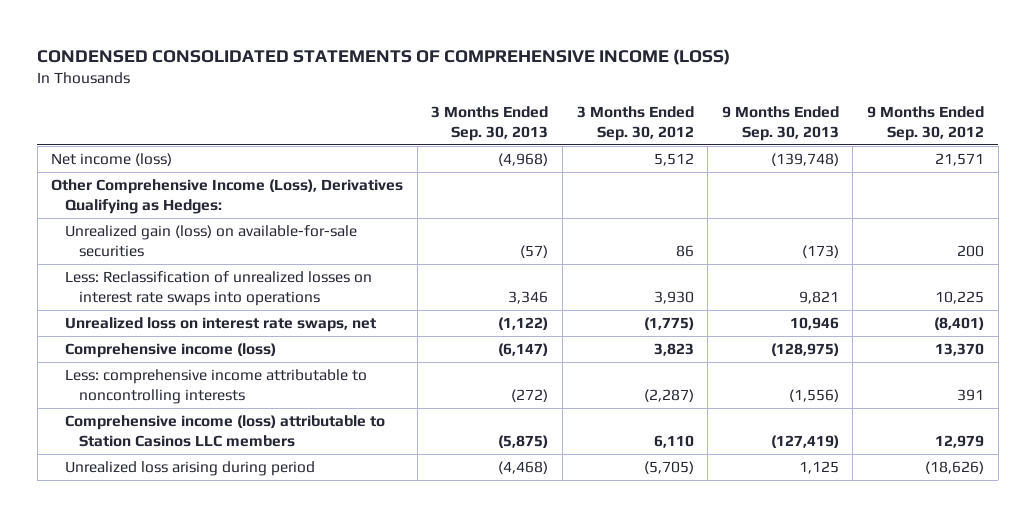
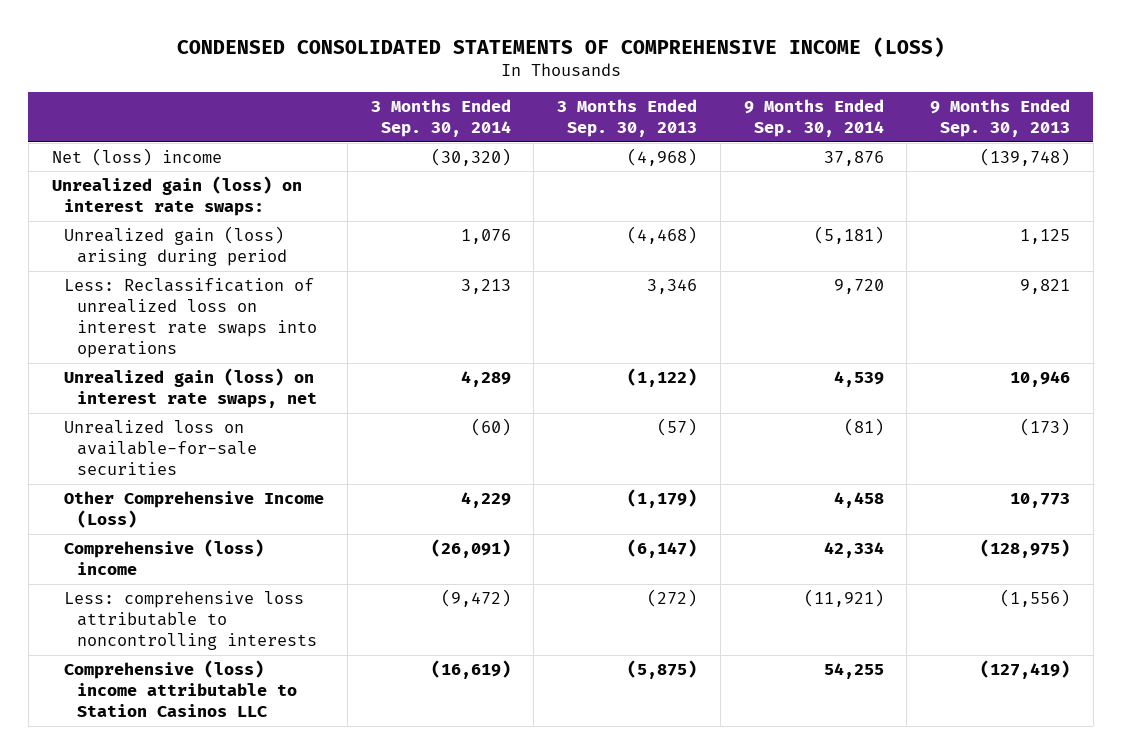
- | 3 Months Ended Sep. 30, 2013 | 3 Months Ended Sep. 30, 2012 | 9 Months Ended Sep. 30, 2013 | 9 Months Ended Sep. 30, 2012
+ | 3 Months Ended Sep. 30, 2014 | 3 Months Ended Sep. 30, 2013 | 9 Months Ended Sep. 30, 2014 | 9 Months Ended Sep. 30, 2013
- Net income (loss) | (4,968) | 5,512 | (139,748) | 21,571
- Other Comprehensive Income (Loss), Derivatives Qualifying as Hedges:
- Unrealized gain (loss) on available-for-sale securities | (57) | 86 | (173) | 200
- Less: Reclassification of unrealized losses on interest rate swaps into operations | 3,346 | 3,930 | 9,821 | 10,225
- Unrealized loss on interest rate swaps, net | (1,122) | (1,775) | 10,946 | (8,401)
- Comprehensive income (loss) | (6,147) | 3,823 | (128,975) | 13,370
- Less: comprehensive income attributable to noncontrolling interests | (272) | (2,287) | (1,556) | 391
- Comprehensive income (loss) attributable to Station Casinos LLC members | (5,875) | 6,110 | (127,419) | 12,979
- Unrealized loss arising during period | (4,468) | (5,705) | 1,125 | (18,626)
+ Net (loss) income | (30,320) | (4,968) | 37,876 | (139,748)
+ Unrealized gain (loss) on interest rate swaps:
+ Unrealized gain (loss) arising during period | 1,076 | (4,468) | (5,181) | 1,125
+ Less: Reclassification of unrealized loss on interest rate swaps into operations | 3,213 | 3,346 | 9,720 | 9,821
+ Unrealized gain (loss) on interest rate swaps, net | 4,289 | (1,122) | 4,539 | 10,946
+ Unrealized loss on available-for-sale securities | (60) | (57) | (81) | (173)
+ Other Comprehensive Income (Loss) | 4,229 | (1,179) | 4,458 | 10,773
+ Comprehensive (loss) income | (26,091) | (6,147) | 42,334 | (128,975)
+ Less: comprehensive loss attributable to noncontrolling interests | (9,472) | (272) | (11,921) | (1,556)
+ Comprehensive (loss) income attributable to Station Casinos LLC | (16,619) | (5,875) | 54,255 | (127,419)

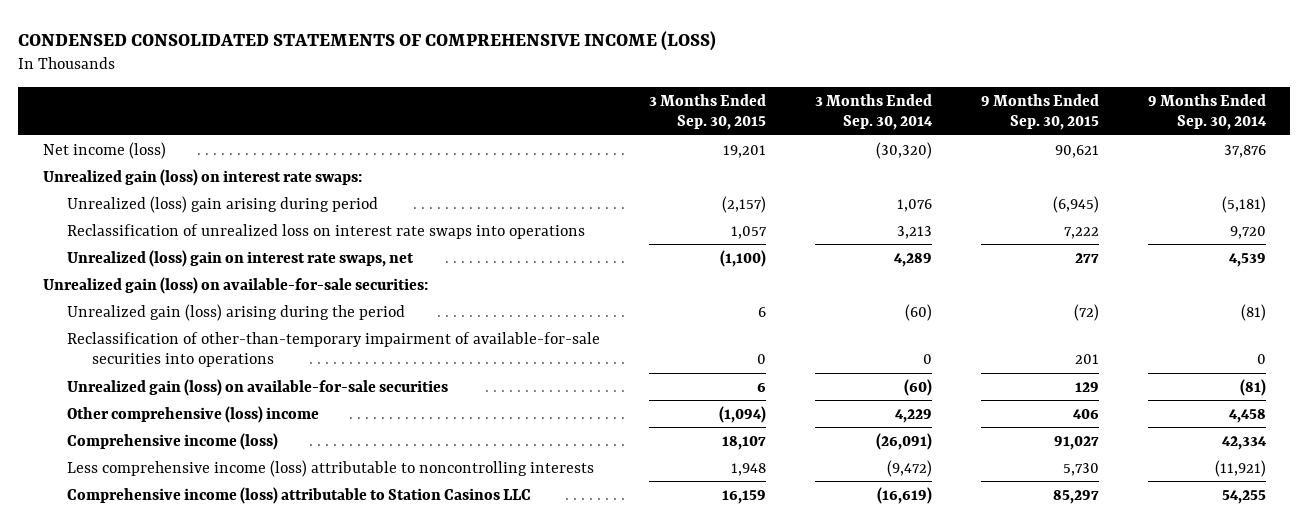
- | 3 Months Ended Sep. 30, 2014 | 3 Months Ended Sep. 30, 2013 | 9 Months Ended Sep. 30, 2014 | 9 Months Ended Sep. 30, 2013
+ | 3 Months Ended Sep. 30, 2015 | 3 Months Ended Sep. 30, 2014 | 9 Months Ended Sep. 30, 2015 | 9 Months Ended Sep. 30, 2014
- Net (loss) income | (30,320) | (4,968) | 37,876 | (139,748)
+ Net income (loss) | 19,201 | (30,320) | 90,621 | 37,876
- Unrealized gain (loss) arising during period | 1,076 | (4,468) | (5,181) | 1,125
- Less: Reclassification of unrealized loss on interest rate swaps into operations | 3,213 | 3,346 | 9,720 | 9,821
- Unrealized gain (loss) on interest rate swaps, net | 4,289 | (1,122) | 4,539 | 10,946
- Unrealized loss on available-for-sale securities | (60) | (57) | (81) | (173)
- Other Comprehensive Income (Loss) | 4,229 | (1,179) | 4,458 | 10,773
- Comprehensive (loss) income | (26,091) | (6,147) | 42,334 | (128,975)
- Less: comprehensive loss attributable to noncontrolling interests | (9,472) | (272) | (11,921) | (1,556)
- Comprehensive (loss) income attributable to Station Casinos LLC | (16,619) | (5,875) | 54,255 | (127,419)
+ Unrealized (loss) gain arising during period | (2,157) | 1,076 | (6,945) | (5,181)
+ Reclassification of unrealized loss on interest rate swaps into operations | 1,057 | 3,213 | 7,222 | 9,720
+ Unrealized (loss) gain on interest rate swaps, net | (1,100) | 4,289 | 277 | 4,539
+ Unrealized gain (loss) on available-for-sale securities:
+ Unrealized gain (loss) arising during the period | 6 | (60) | (72) | (81)
+ Reclassification of other-than-temporary impairment of available-for-sale securities into operations | 0 | 0 | 201 | 0
+ Unrealized gain (loss) on available-for-sale securities | 6 | (60) | 129 | (81)
+ Other comprehensive (loss) income | (1,094) | 4,229 | 406 | 4,458
+ Comprehensive income (loss) | 18,107 | (26,091) | 91,027 | 42,334
+ Less comprehensive income (loss) attributable to noncontrolling interests | 1,948 | (9,472) | 5,730 | (11,921)
+ Comprehensive income (loss) attributable to Station Casinos LLC | 16,159 | (16,619) | 85,297 | 54,255

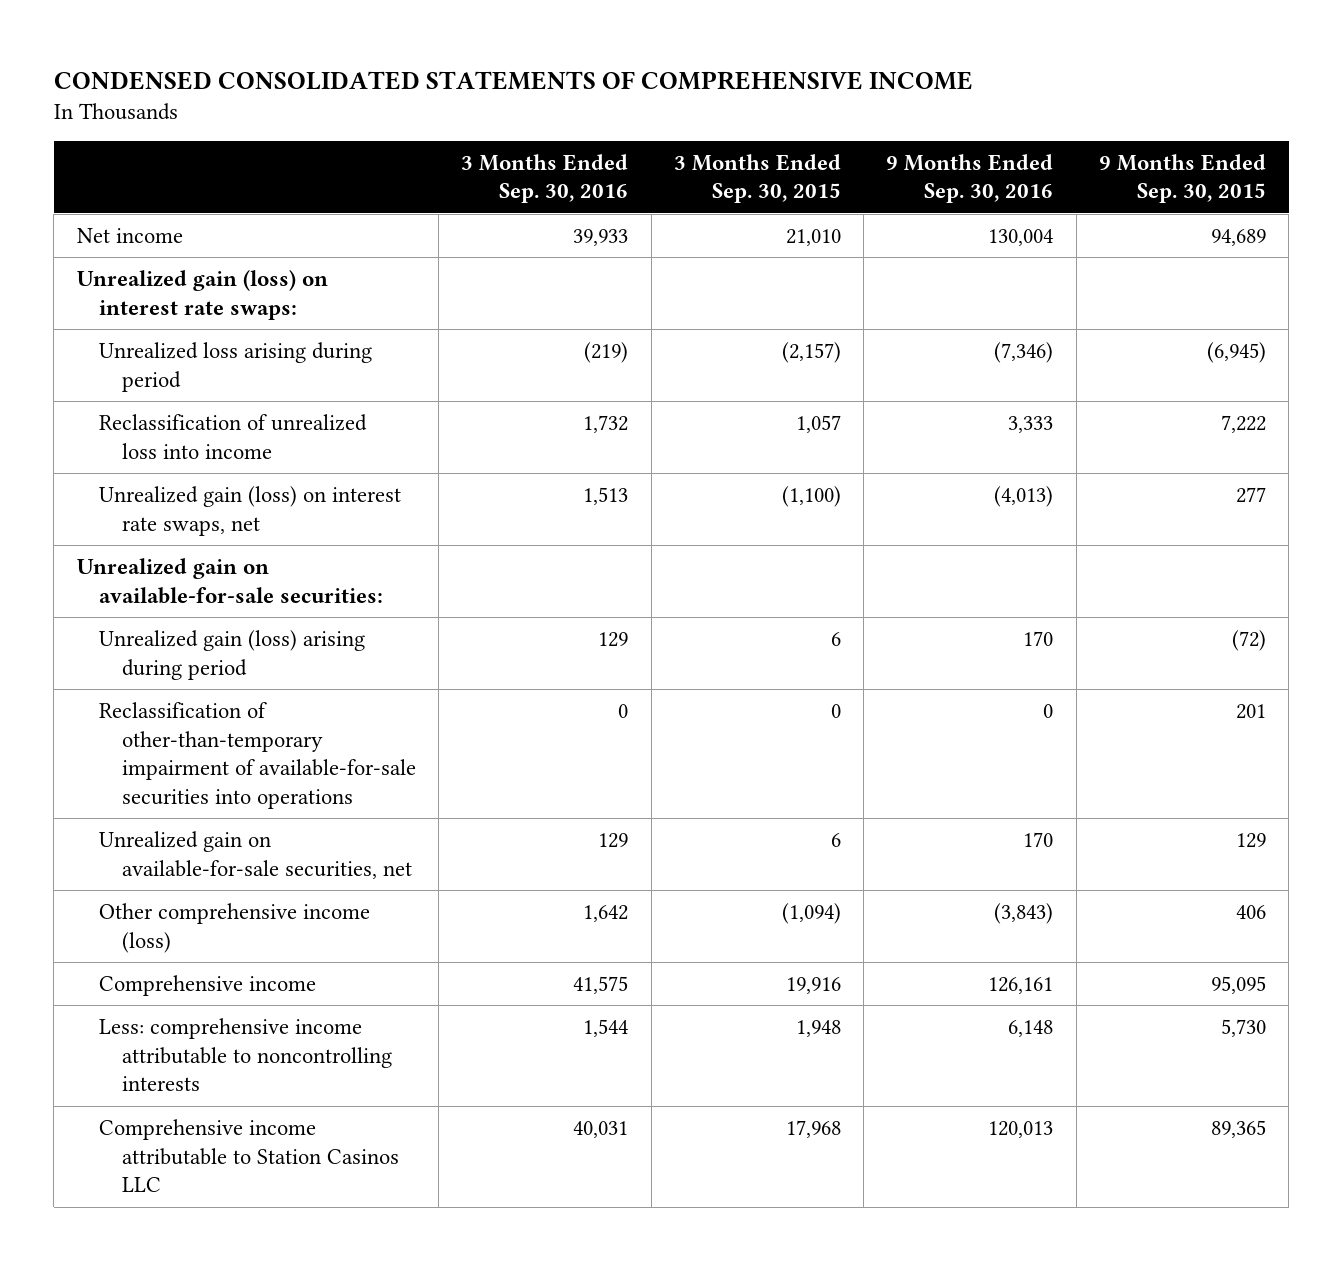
- CONDENSED CONSOLIDATED STATEMENTS OF COMPREHENSIVE INCOME (LOSS)
+ CONDENSED CONSOLIDATED STATEMENTS OF COMPREHENSIVE INCOME
- | 3 Months Ended Sep. 30, 2015 | 3 Months Ended Sep. 30, 2014 | 9 Months Ended Sep. 30, 2015 | 9 Months Ended Sep. 30, 2014
+ | 3 Months Ended Sep. 30, 2016 | 3 Months Ended Sep. 30, 2015 | 9 Months Ended Sep. 30, 2016 | 9 Months Ended Sep. 30, 2015
- Net income (loss) | 19,201 | (30,320) | 90,621 | 37,876
+ Net income | 39,933 | 21,010 | 130,004 | 94,689
- Unrealized (loss) gain arising during period | (2,157) | 1,076 | (6,945) | (5,181)
- Reclassification of unrealized loss on interest rate swaps into operations | 1,057 | 3,213 | 7,222 | 9,720
- Unrealized (loss) gain on interest rate swaps, net | (1,100) | 4,289 | 277 | 4,539
- Unrealized gain (loss) on available-for-sale securities:
- Unrealized gain (loss) arising during the period | 6 | (60) | (72) | (81)
+ Unrealized loss arising during period | (219) | (2,157) | (7,346) | (6,945)
+ Reclassification of unrealized loss into income | 1,732 | 1,057 | 3,333 | 7,222
+ Unrealized gain (loss) on interest rate swaps, net | 1,513 | (1,100) | (4,013) | 277
+ Unrealized gain on available-for-sale securities:
+ Unrealized gain (loss) arising during period | 129 | 6 | 170 | (72)
- Unrealized gain (loss) on available-for-sale securities | 6 | (60) | 129 | (81)
- Other comprehensive (loss) income | (1,094) | 4,229 | 406 | 4,458
- Comprehensive income (loss) | 18,107 | (26,091) | 91,027 | 42,334
- Less comprehensive income (loss) attributable to noncontrolling interests | 1,948 | (9,472) | 5,730 | (11,921)
- Comprehensive income (loss) attributable to Station Casinos LLC | 16,159 | (16,619) | 85,297 | 54,255
+ Unrealized gain on available-for-sale securities, net | 129 | 6 | 170 | 129
+ Other comprehensive income (loss) | 1,642 | (1,094) | (3,843) | 406
+ Comprehensive income | 41,575 | 19,916 | 126,161 | 95,095
+ Less: comprehensive income attributable to noncontrolling interests | 1,544 | 1,948 | 6,148 | 5,730
+ Comprehensive income attributable to Station Casinos LLC | 40,031 | 17,968 | 120,013 | 89,365

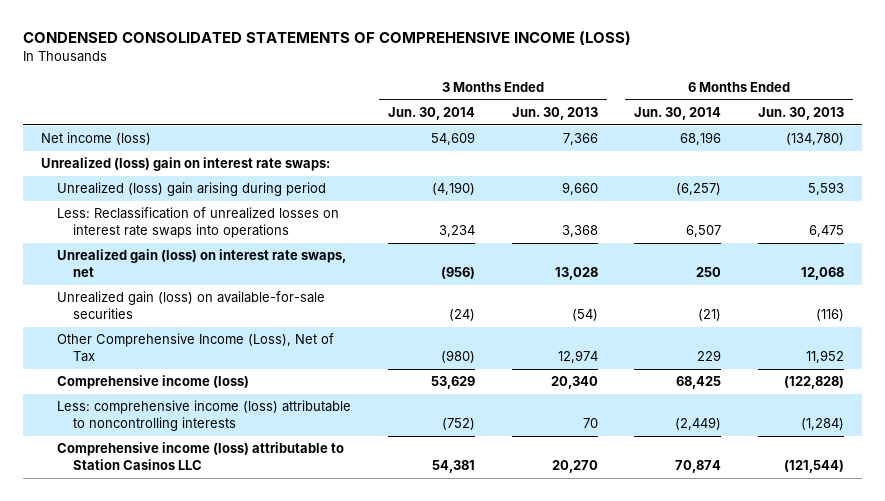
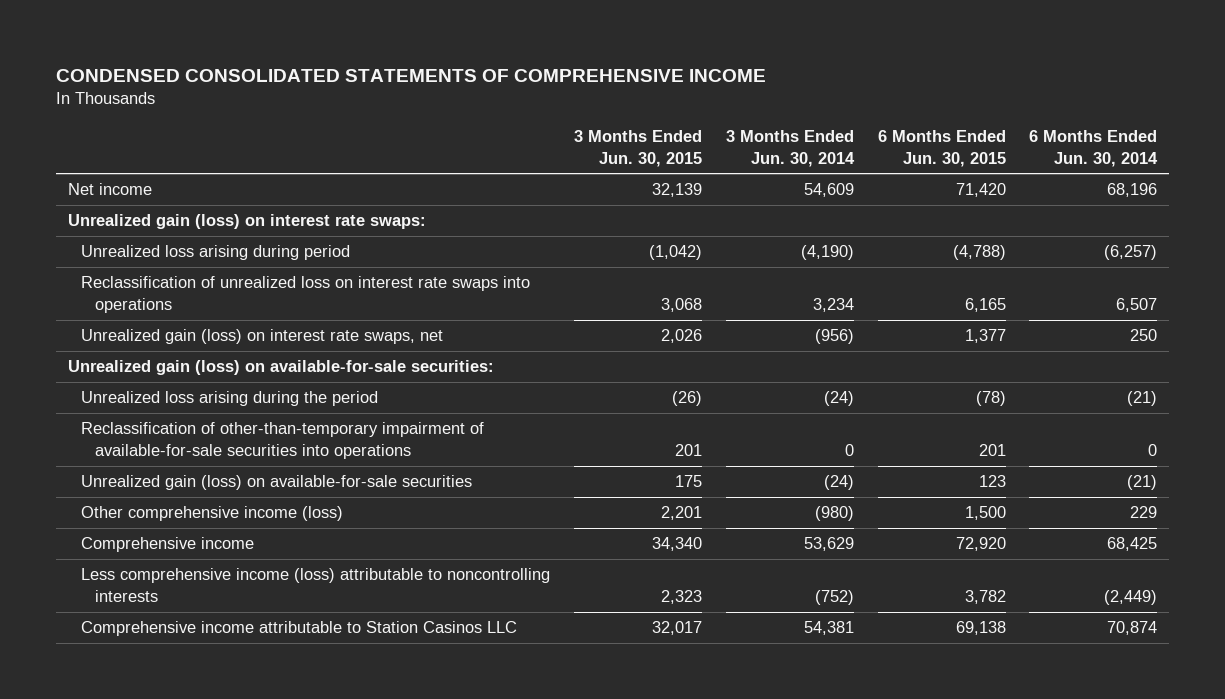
- CONDENSED CONSOLIDATED STATEMENTS OF COMPREHENSIVE INCOME (LOSS)
+ CONDENSED CONSOLIDATED STATEMENTS OF COMPREHENSIVE INCOME
- | 3 Months Ended Jun. 30, 2014 | 3 Months Ended Jun. 30, 2013 | 6 Months Ended Jun. 30, 2014 | 6 Months Ended Jun. 30, 2013
+ | 3 Months Ended Jun. 30, 2015 | 3 Months Ended Jun. 30, 2014 | 6 Months Ended Jun. 30, 2015 | 6 Months Ended Jun. 30, 2014
- Net income (loss) | 54,609 | 7,366 | 68,196 | (134,780)
- Unrealized (loss) gain on interest rate swaps:
- Unrealized (loss) gain arising during period | (4,190) | 9,660 | (6,257) | 5,593
- Less: Reclassification of unrealized losses on interest rate swaps into operations | 3,234 | 3,368 | 6,507 | 6,475
+ Net income | 32,139 | 54,609 | 71,420 | 68,196
+ Unrealized gain (loss) on interest rate swaps:
+ Unrealized loss arising during period | (1,042) | (4,190) | (4,788) | (6,257)
+ Reclassification of unrealized loss on interest rate swaps into operations | 3,068 | 3,234 | 6,165 | 6,507
+ Unrealized gain (loss) on available-for-sale securities:
+ Unrealized loss arising during the period | (26) | (24) | (78) | (21)
+ Reclassification of other-than-temporary impairment of available-for-sale securities into operations | 201 | 0 | 201 | 0
- Other Comprehensive Income (Loss), Net of Tax | (980) | 12,974 | 229 | 11,952
- Comprehensive income (loss) | 53,629 | 20,340 | 68,425 | (122,828)
- Less: comprehensive income (loss) attributable to noncontrolling interests | (752) | 70 | (2,449) | (1,284)
- Comprehensive income (loss) attributable to Station Casinos LLC | 54,381 | 20,270 | 70,874 | (121,544)
+ Other comprehensive income (loss) | 2,201 | (980) | 1,500 | 229
+ Comprehensive income | 34,340 | 53,629 | 72,920 | 68,425
+ Less comprehensive income (loss) attributable to noncontrolling interests | 2,323 | (752) | 3,782 | (2,449)
+ Comprehensive income attributable to Station Casinos LLC | 32,017 | 54,381 | 69,138 | 70,874

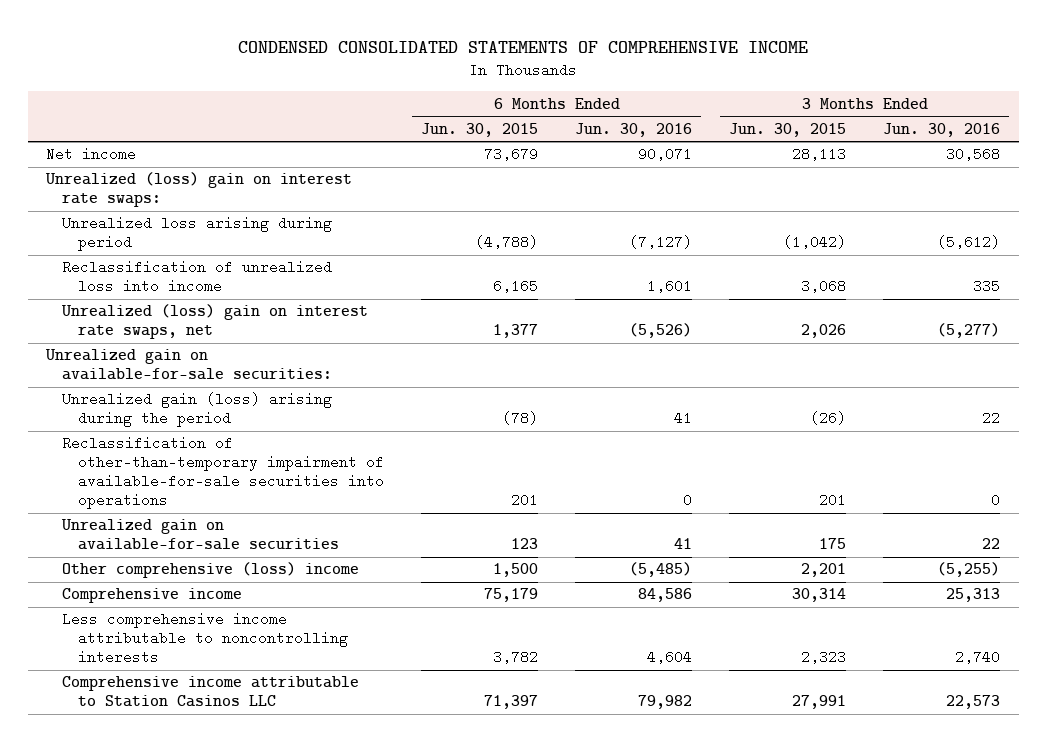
- | 3 Months Ended Jun. 30, 2015 | 3 Months Ended Jun. 30, 2014 | 6 Months Ended Jun. 30, 2015 | 6 Months Ended Jun. 30, 2014
+ | 6 Months Ended Jun. 30, 2015 | 6 Months Ended Jun. 30, 2016 | 3 Months Ended Jun. 30, 2015 | 3 Months Ended Jun. 30, 2016
- Net income | 32,139 | 54,609 | 71,420 | 68,196
- Unrealized gain (loss) on interest rate swaps:
+ Net income | 73,679 | 90,071 | 28,113 | 30,568
+ Unrealized (loss) gain on interest rate swaps:
- Reclassification of unrealized loss on interest rate swaps into operations | 3,068 | 3,234 | 6,165 | 6,507
- Unrealized gain (loss) on interest rate swaps, net | 2,026 | (956) | 1,377 | 250
- Unrealized gain (loss) on available-for-sale securities:
- Unrealized loss arising during the period | (26) | (24) | (78) | (21)
+ Reclassification of unrealized loss into income | 6,165 | 1,601 | 3,068 | 335
+ Unrealized (loss) gain on interest rate swaps, net | 1,377 | (5,526) | 2,026 | (5,277)
+ Unrealized gain on available-for-sale securities:
+ Unrealized gain (loss) arising during the period | (78) | 41 | (26) | 22
- Unrealized gain (loss) on available-for-sale securities | 175 | (24) | 123 | (21)
- Other comprehensive income (loss) | 2,201 | (980) | 1,500 | 229
- Comprehensive income | 34,340 | 53,629 | 72,920 | 68,425
- Less comprehensive income (loss) attributable to noncontrolling interests | 2,323 | (752) | 3,782 | (2,449)
- Comprehensive income attributable to Station Casinos LLC | 32,017 | 54,381 | 69,138 | 70,874
+ Unrealized gain on available-for-sale securities | 123 | 41 | 175 | 22
+ Other comprehensive (loss) income | 1,500 | (5,485) | 2,201 | (5,255)
+ Comprehensive income | 75,179 | 84,586 | 30,314 | 25,313
+ Less comprehensive income attributable to noncontrolling interests | 3,782 | 4,604 | 2,323 | 2,740
+ Comprehensive income attributable to Station Casinos LLC | 71,397 | 79,982 | 27,991 | 22,573

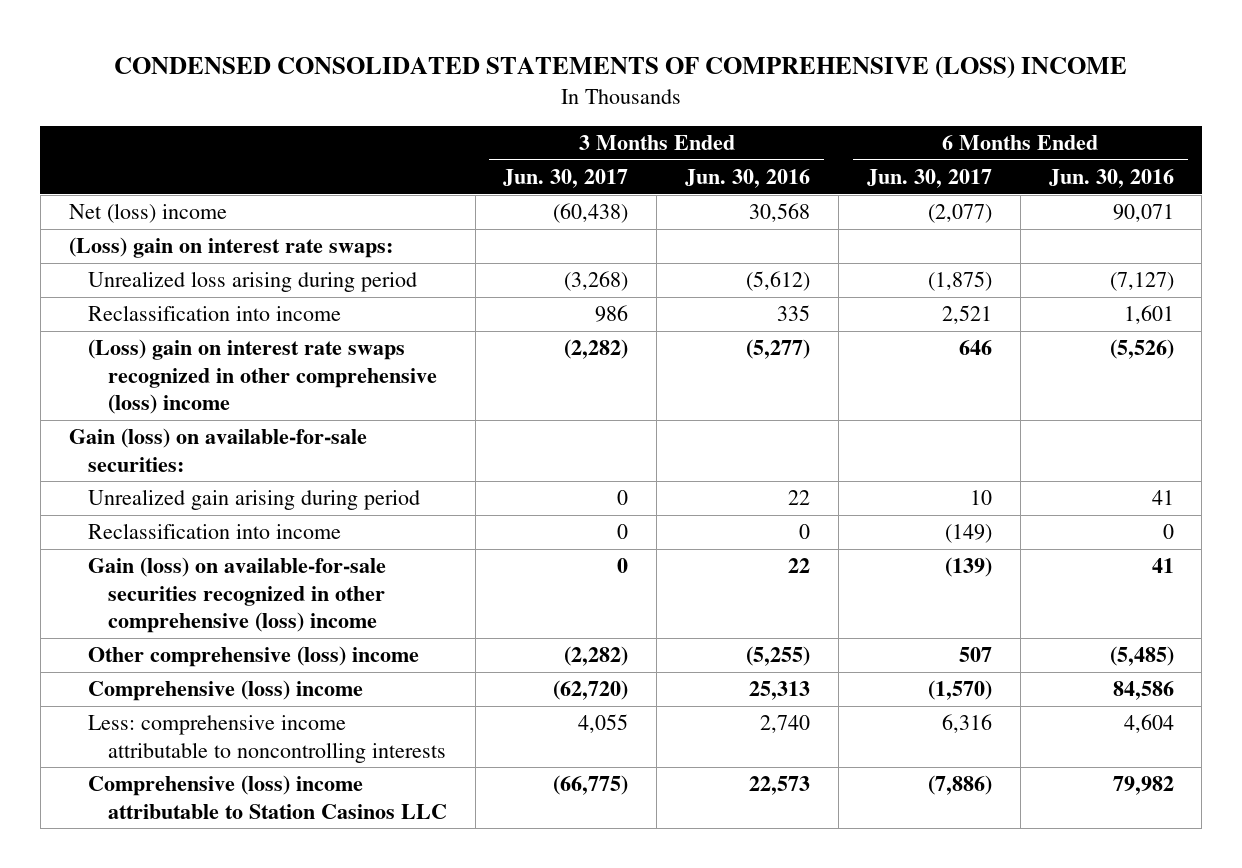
- CONDENSED CONSOLIDATED STATEMENTS OF COMPREHENSIVE INCOME
+ CONDENSED CONSOLIDATED STATEMENTS OF COMPREHENSIVE (LOSS) INCOME
- | 6 Months Ended Jun. 30, 2015 | 6 Months Ended Jun. 30, 2016 | 3 Months Ended Jun. 30, 2015 | 3 Months Ended Jun. 30, 2016
+ | 3 Months Ended Jun. 30, 2017 | 3 Months Ended Jun. 30, 2016 | 6 Months Ended Jun. 30, 2017 | 6 Months Ended Jun. 30, 2016
- Net income | 73,679 | 90,071 | 28,113 | 30,568
- Unrealized (loss) gain on interest rate swaps:
+ Net (loss) income | (60,438) | 30,568 | (2,077) | 90,071
+ (Loss) gain on interest rate swaps:
- Reclassification of unrealized loss into income | 6,165 | 1,601 | 3,068 | 335
- Unrealized (loss) gain on interest rate swaps, net | 1,377 | (5,526) | 2,026 | (5,277)
- Unrealized gain on available-for-sale securities:
- Unrealized gain (loss) arising during the period | (78) | 41 | (26) | 22
- Reclassification of other-than-temporary impairment of available-for-sale securities into operations | 201 | 0 | 201 | 0
- Unrealized gain on available-for-sale securities | 123 | 41 | 175 | 22
+ Reclassification into income | 986 | 335 | 2,521 | 1,601
+ (Loss) gain on interest rate swaps recognized in other comprehensive (loss) income | (2,282) | (5,277) | 646 | (5,526)
+ Gain (loss) on available-for-sale securities:
+ Unrealized gain arising during period | 0 | 22 | 10 | 41
+ Reclassification into income | 0 | 0 | (149) | 0
+ Gain (loss) on available-for-sale securities recognized in other comprehensive (loss) income | 0 | 22 | (139) | 41
- Comprehensive income | 75,179 | 84,586 | 30,314 | 25,313
- Less comprehensive income attributable to noncontrolling interests | 3,782 | 4,604 | 2,323 | 2,740
- Comprehensive income attributable to Station Casinos LLC | 71,397 | 79,982 | 27,991 | 22,573
+ Comprehensive (loss) income | (62,720) | 25,313 | (1,570) | 84,586
+ Less: comprehensive income attributable to noncontrolling interests | 4,055 | 2,740 | 6,316 | 4,604
+ Comprehensive (loss) income attributable to Station Casinos LLC | (66,775) | 22,573 | (7,886) | 79,982

